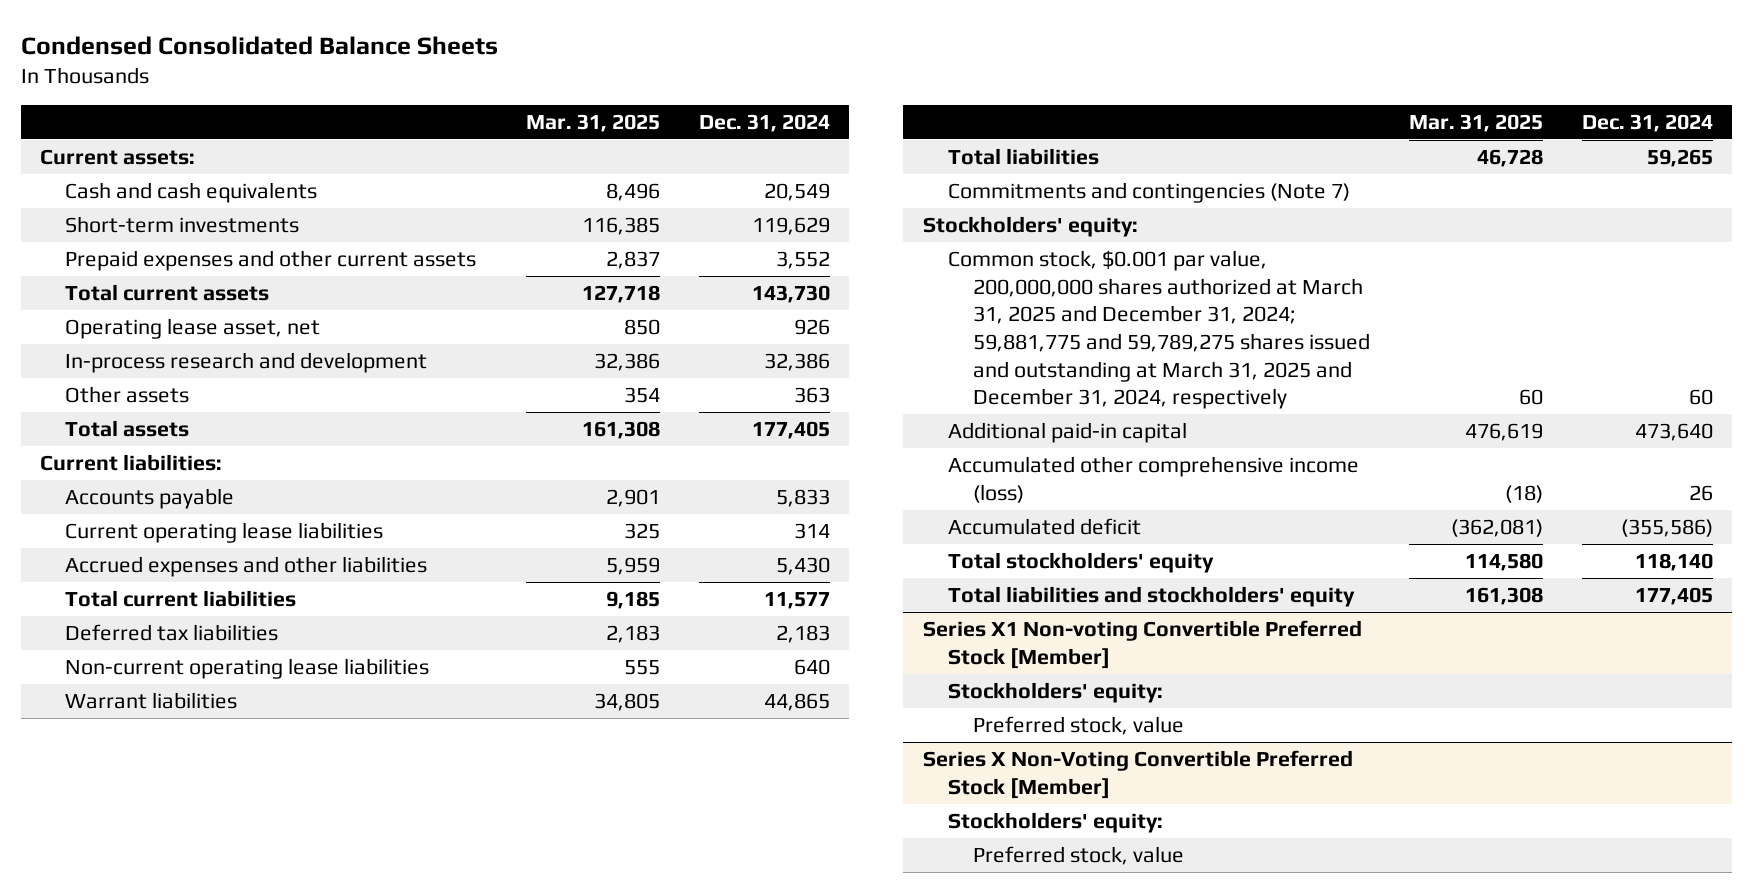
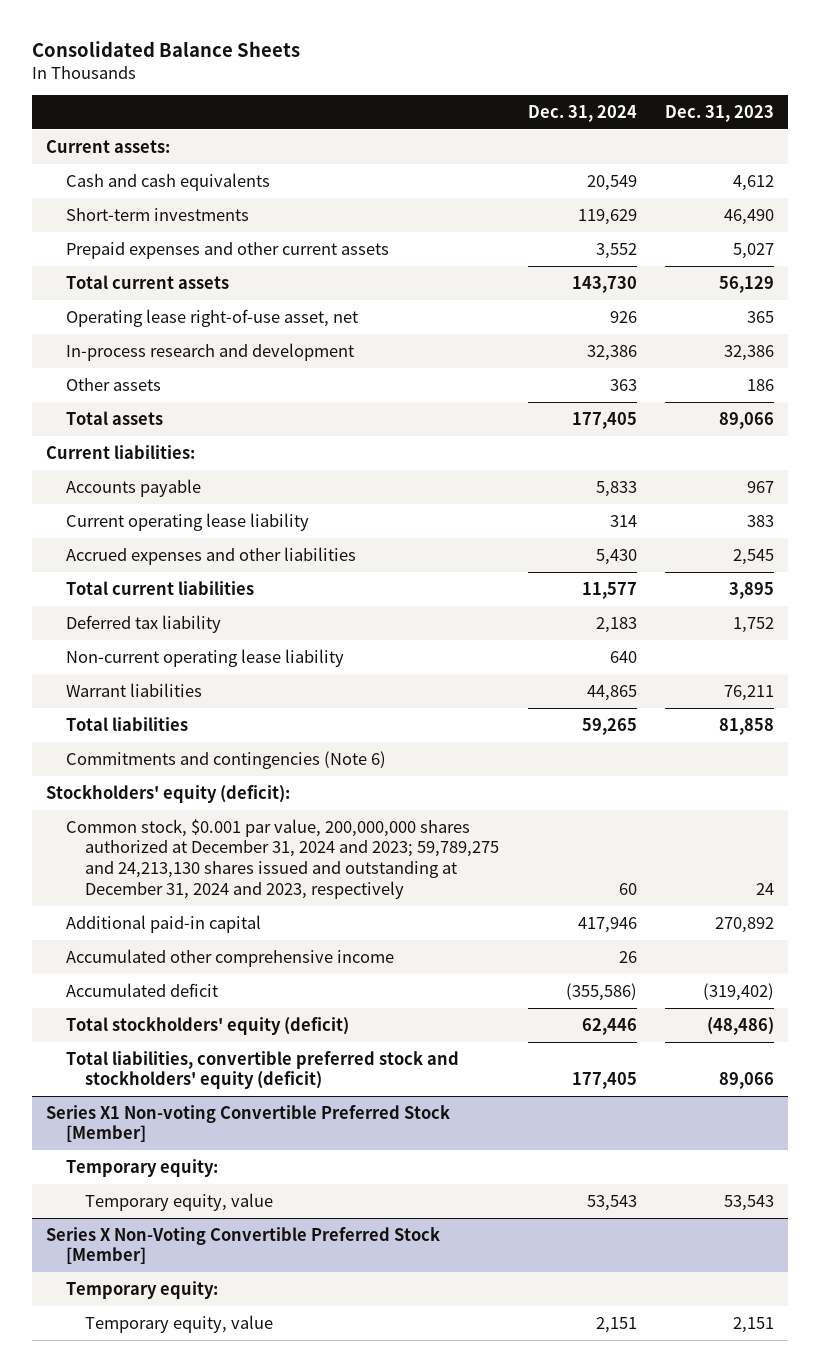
- Condensed Consolidated Balance Sheets
+ Consolidated Balance Sheets
- | Mar. 31, 2025 | Dec. 31, 2024
+ | Dec. 31, 2024 | Dec. 31, 2023
- Operating lease asset, net | 850 | 926
+ Operating lease right-of-use asset, net | 926 | 365
- Current operating lease liabilities | 325 | 314
+ Current operating lease liability | 314 | 383
- Deferred tax liabilities | 2,183 | 2,183
- Non-current operating lease liabilities | 555 | 640
+ Deferred tax liability | 2,183 | 1,752
+ Non-current operating lease liability | 640 |
- Commitments and contingencies (Note 7)
- Stockholders' equity:
- Common stock, $0.001 par value, 200,000,000 shares authorized at March 31, 2025 and December 31, 2024; 59,881,775 and 59,789,275 shares issued and outstanding at March 31, 2025 and December 31, 2024, respectively | 60 | 60
- Additional paid-in capital | 476,619 | 473,640
- Accumulated other comprehensive income (loss) | (18) | 26
+ Commitments and contingencies (Note 6)
+ Stockholders' equity (deficit):
+ Common stock, $0.001 par value, 200,000,000 shares authorized at December 31, 2024 and 2023; 59,789,275 and 24,213,130 shares issued and outstanding at December 31, 2024 and 2023, respectively | 60 | 24
+ Additional paid-in capital | 417,946 | 270,892
+ Accumulated other comprehensive income | 26 |
- Total stockholders' equity | 114,580 | 118,140
- Total liabilities and stockholders' equity | 161,308 | 177,405
+ Total stockholders' equity (deficit) | 62,446 | (48,486)
+ Total liabilities, convertible preferred stock and stockholders' equity (deficit) | 177,405 | 89,066
@ Series X1 Non-voting Convertible Preferred Stock [Member]
- Stockholders' equity:
- Preferred stock, value
+ Temporary equity:
+ Temporary equity, value | 53,543 | 53,543
@ Series X Non-Voting Convertible Preferred Stock [Member]
- Stockholders' equity:
- Preferred stock, value
+ Temporary equity:
+ Temporary equity, value | 2,151 | 2,151

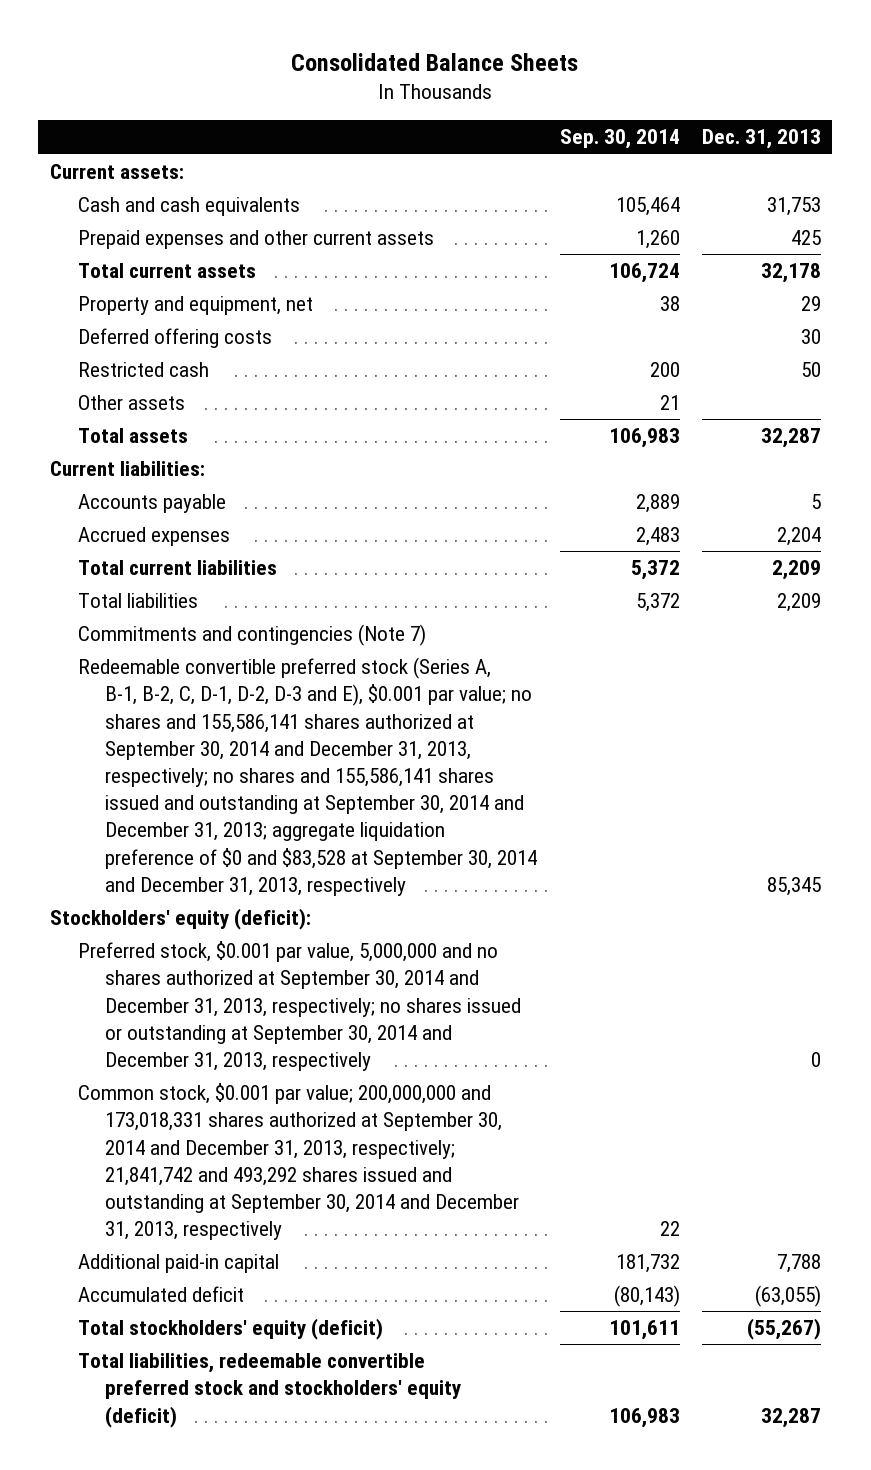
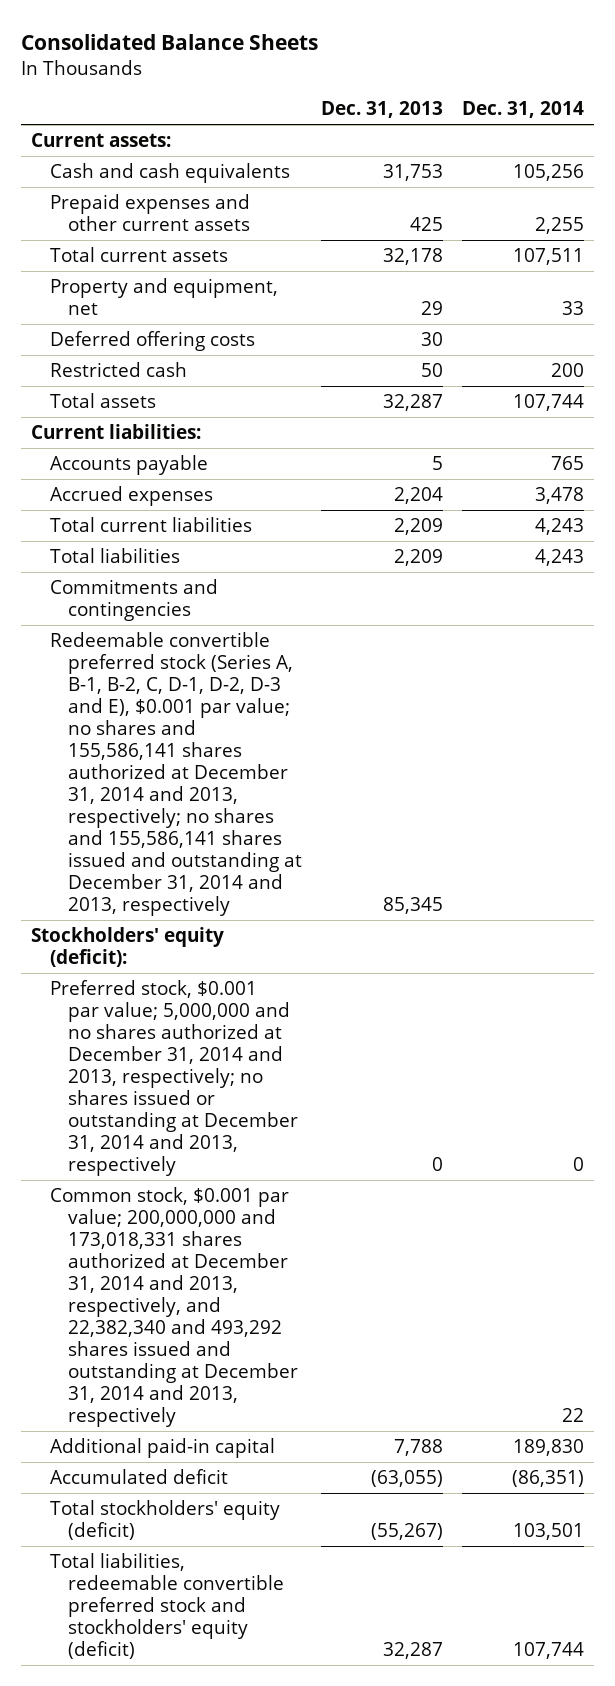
- | Sep. 30, 2014 | Dec. 31, 2013
+ | Dec. 31, 2013 | Dec. 31, 2014
- Other assets | 21 |
- Commitments and contingencies (Note 7)
- Redeemable convertible preferred stock (Series A, B-1, B-2, C, D-1, D-2, D-3 and E), $0.001 par value; no shares and 155,586,141 shares authorized at September 30, 2014 and December 31, 2013, respectively; no shares and 155,586,141 shares issued and outstanding at September 30, 2014 and December 31, 2013; aggregate liquidation preference of $0 and $83,528 at September 30, 2014 and December 31, 2013, respectively | | 85,345
+ Commitments and contingencies
+ Redeemable convertible preferred stock (Series A, B-1, B-2, C, D-1, D-2, D-3 and E), $0.001 par value; no shares and 155,586,141 shares authorized at December 31, 2014 and 2013, respectively; no shares and 155,586,141 shares issued and outstanding at December 31, 2014 and 2013, respectively | 85,345 |
- Preferred stock, $0.001 par value, 5,000,000 and no shares authorized at September 30, 2014 and December 31, 2013, respectively; no shares issued or outstanding at September 30, 2014 and December 31, 2013, respectively | | 0
- Common stock, $0.001 par value; 200,000,000 and 173,018,331 shares authorized at September 30, 2014 and December 31, 2013, respectively; 21,841,742 and 493,292 shares issued and outstanding at September 30, 2014 and December 31, 2013, respectively | 22 |
+ Preferred stock, $0.001 par value; 5,000,000 and no shares authorized at December 31, 2014 and 2013, respectively; no shares issued or outstanding at December 31, 2014 and 2013, respectively | 0 | 0
+ Common stock, $0.001 par value; 200,000,000 and 173,018,331 shares authorized at December 31, 2014 and 2013, respectively, and 22,382,340 and 493,292 shares issued and outstanding at December 31, 2014 and 2013, respectively | | 22

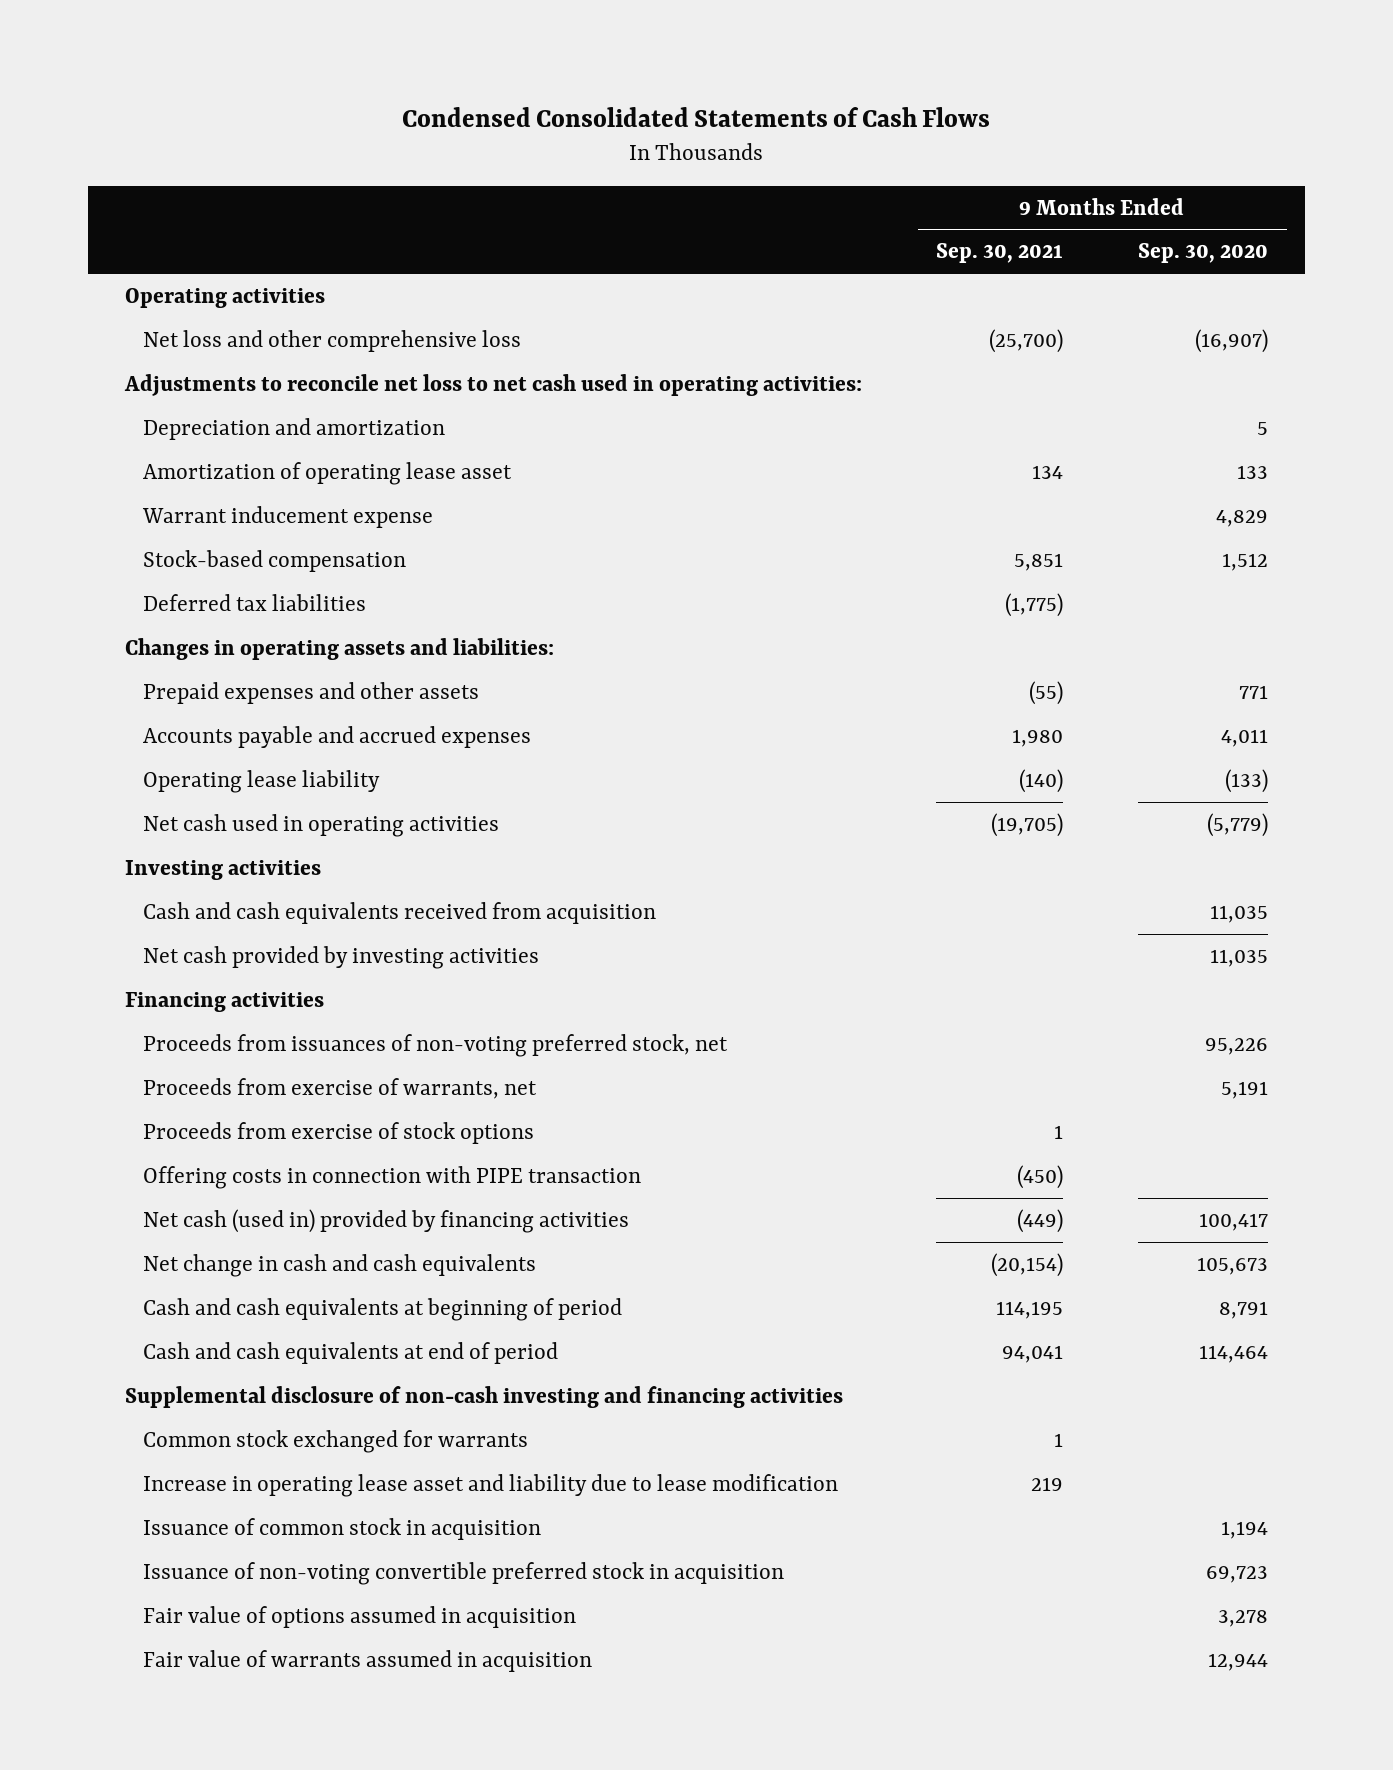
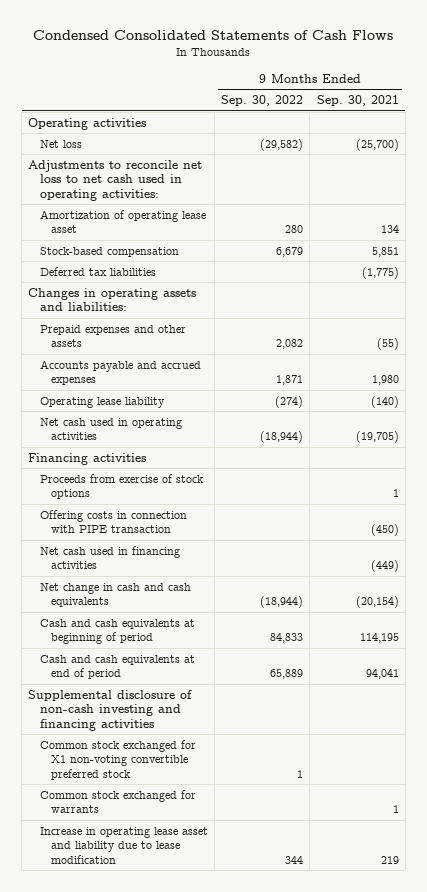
- | 9 Months Ended Sep. 30, 2021 | 9 Months Ended Sep. 30, 2020
+ | 9 Months Ended Sep. 30, 2022 | 9 Months Ended Sep. 30, 2021
- Net loss and other comprehensive loss | (25,700) | (16,907)
+ Net loss | (29,582) | (25,700)
- Depreciation and amortization | | 5
- Warrant inducement expense | | 4,829
- Investing activities
- Cash and cash equivalents received from acquisition | | 11,035
- Net cash provided by investing activities | | 11,035
- Proceeds from issuances of non-voting preferred stock, net | | 95,226
- Proceeds from exercise of warrants, net | | 5,191
- Net cash (used in) provided by financing activities | (449) | 100,417
+ Net cash used in financing activities | | (449)
+ Common stock exchanged for X1 non-voting convertible preferred stock | 1 |
- Issuance of common stock in acquisition | | 1,194
- Issuance of non-voting convertible preferred stock in acquisition | | 69,723
- Fair value of options assumed in acquisition | | 3,278
- Fair value of warrants assumed in acquisition | | 12,944

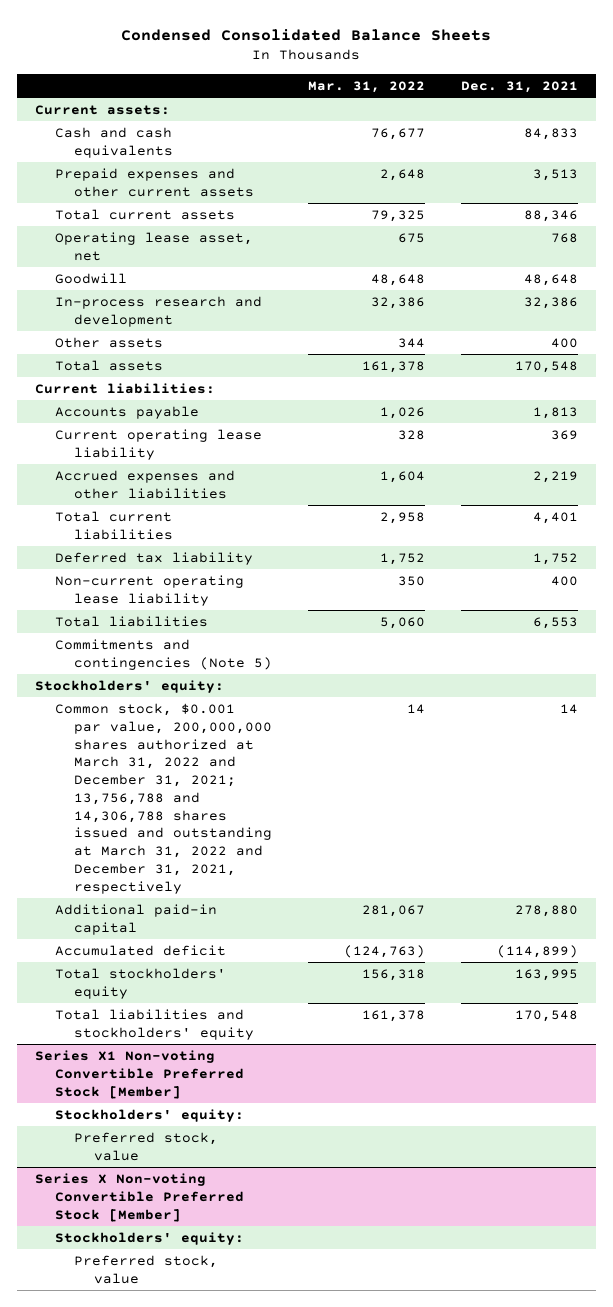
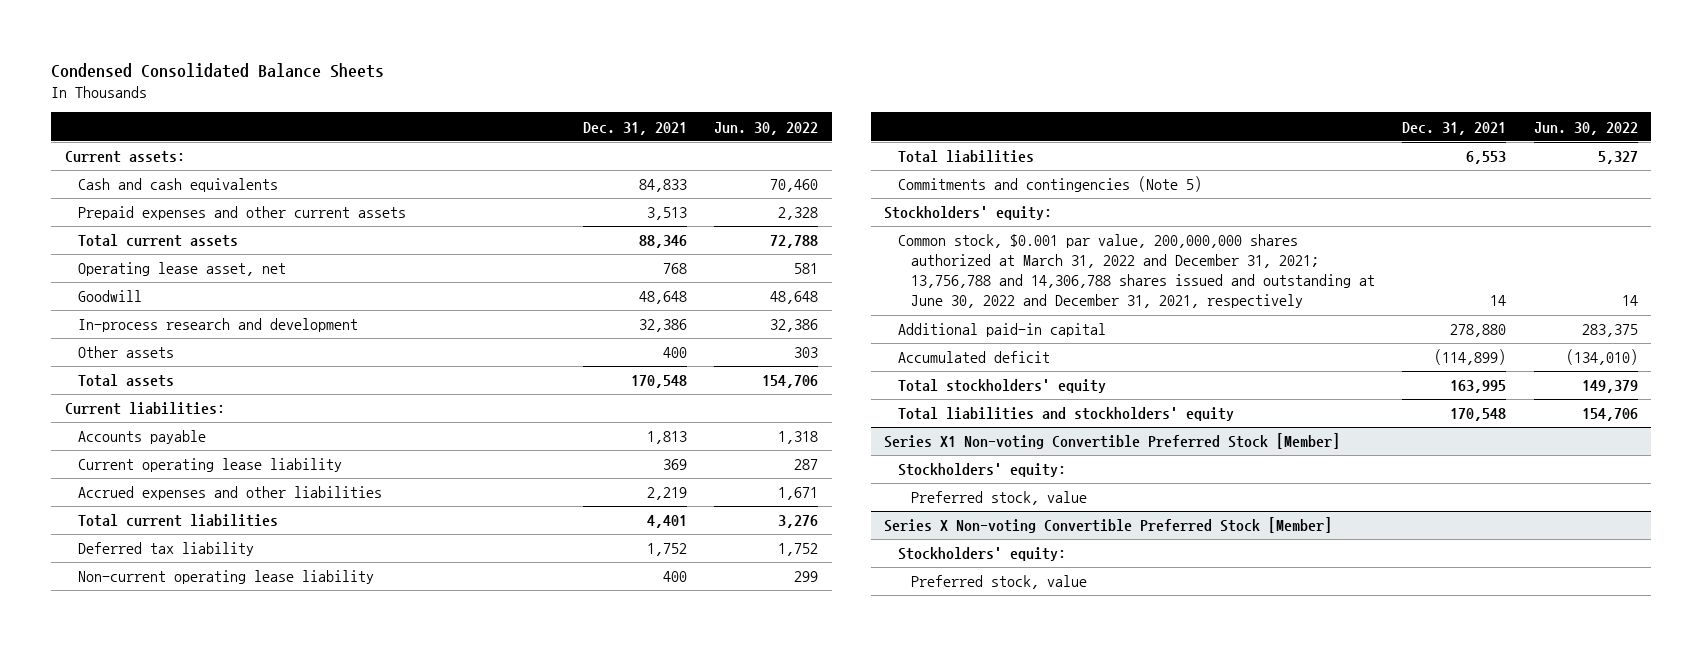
- | Mar. 31, 2022 | Dec. 31, 2021
+ | Dec. 31, 2021 | Jun. 30, 2022
- Common stock, $0.001 par value, 200,000,000 shares authorized at March 31, 2022 and December 31, 2021; 13,756,788 and 14,306,788 shares issued and outstanding at March 31, 2022 and December 31, 2021, respectively | 14 | 14
+ Common stock, $0.001 par value, 200,000,000 shares authorized at March 31, 2022 and December 31, 2021; 13,756,788 and 14,306,788 shares issued and outstanding at June 30, 2022 and December 31, 2021, respectively | 14 | 14

